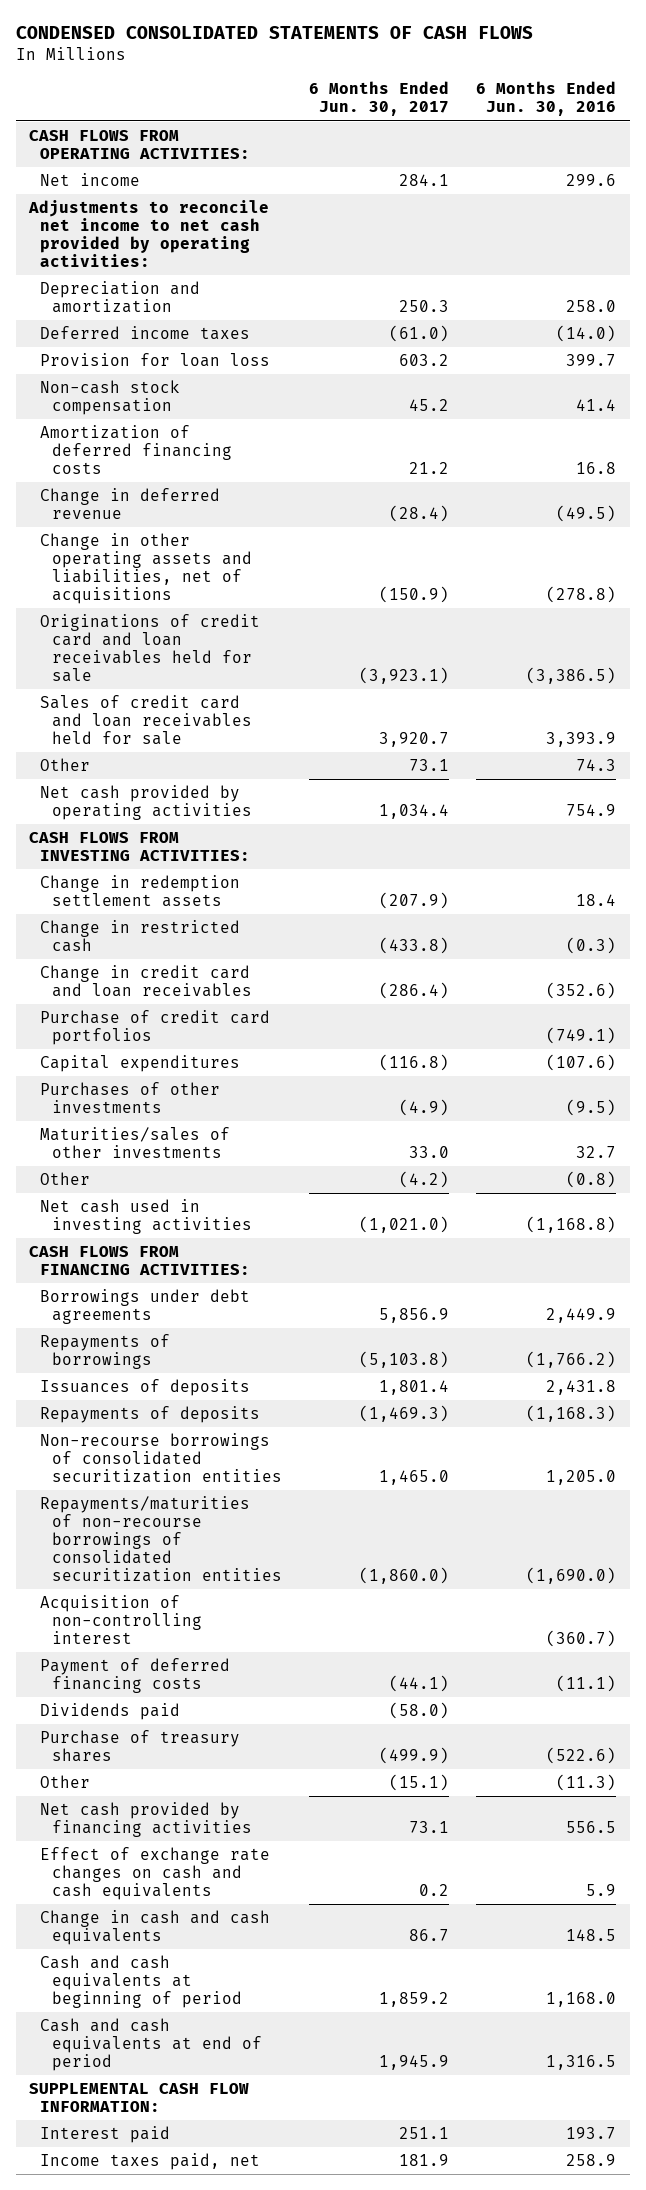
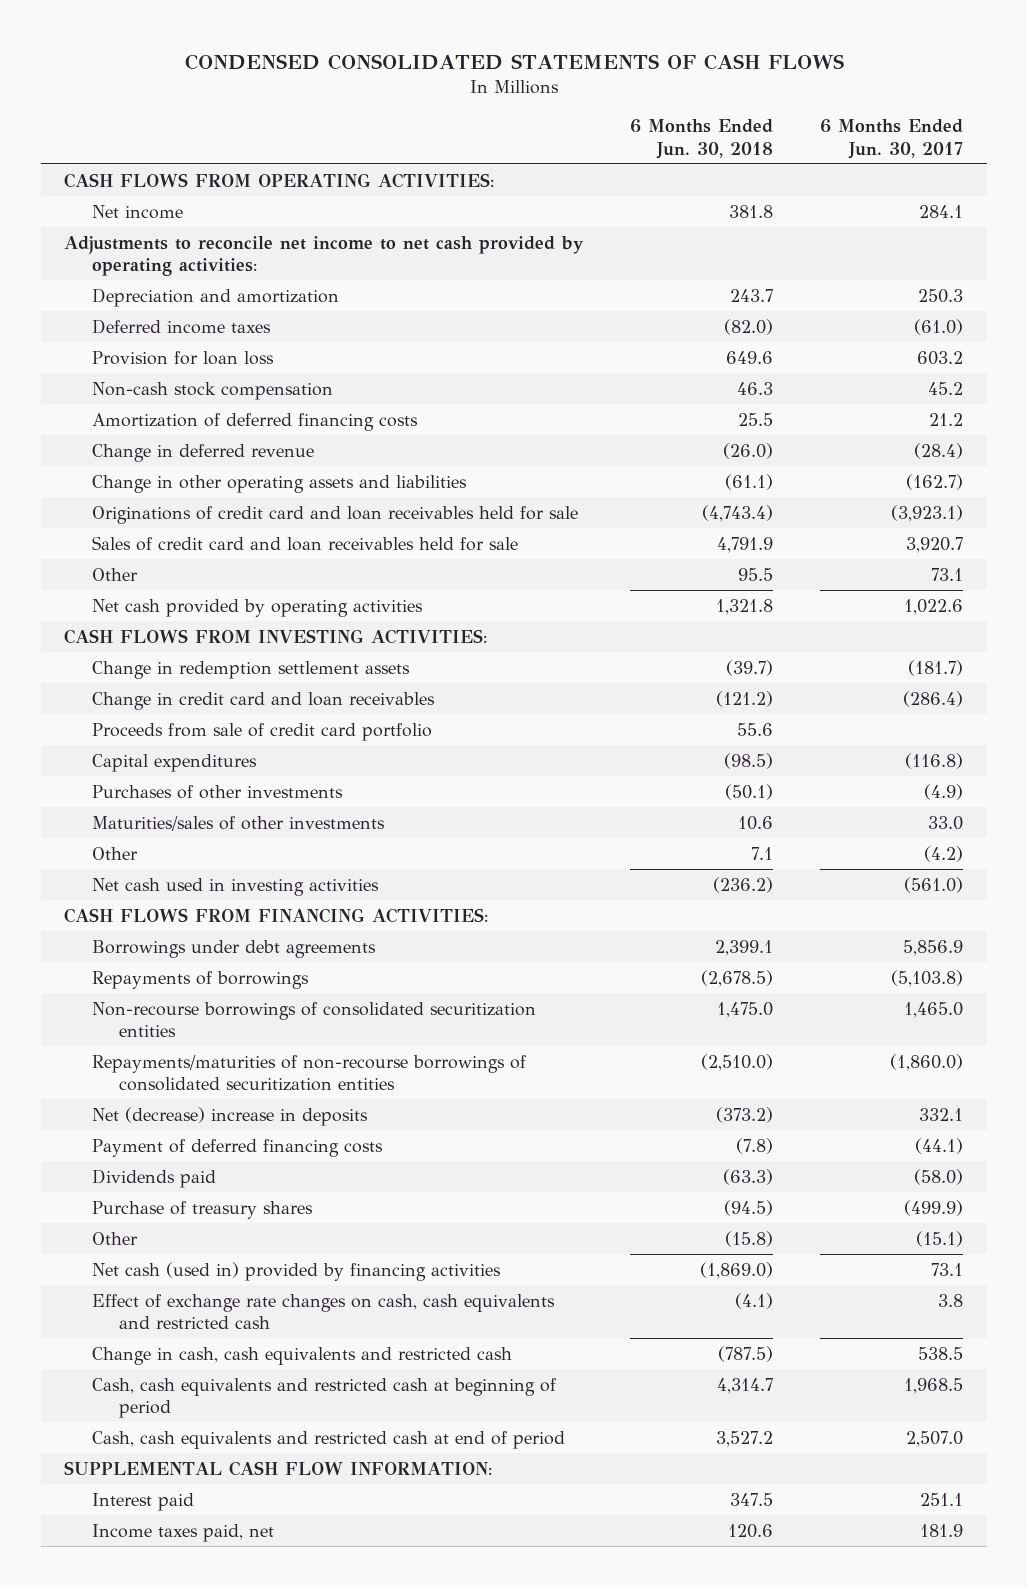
- | 6 Months Ended Jun. 30, 2017 | 6 Months Ended Jun. 30, 2016
+ | 6 Months Ended Jun. 30, 2018 | 6 Months Ended Jun. 30, 2017
- Change in other operating assets and liabilities, net of acquisitions | (150.9) | (278.8)
+ Change in other operating assets and liabilities | (61.1) | (162.7)
- Net cash provided by operating activities | 1,034.4 | 754.9
+ Net cash provided by operating activities | 1,321.8 | 1,022.6
- Change in redemption settlement assets | (207.9) | 18.4
- Change in restricted cash | (433.8) | (0.3)
+ Change in redemption settlement assets | (39.7) | (181.7)
- Purchase of credit card portfolios | | (749.1)
+ Proceeds from sale of credit card portfolio | 55.6 |
- Net cash used in investing activities | (1,021.0) | (1,168.8)
+ Net cash used in investing activities | (236.2) | (561.0)
- Issuances of deposits | 1,801.4 | 2,431.8
- Repayments of deposits | (1,469.3) | (1,168.3)
- Acquisition of non-controlling interest | | (360.7)
+ Net (decrease) increase in deposits | (373.2) | 332.1
- Net cash provided by financing activities | 73.1 | 556.5
- Effect of exchange rate changes on cash and cash equivalents | 0.2 | 5.9
- Change in cash and cash equivalents | 86.7 | 148.5
- Cash and cash equivalents at beginning of period | 1,859.2 | 1,168.0
- Cash and cash equivalents at end of period | 1,945.9 | 1,316.5
+ Net cash (used in) provided by financing activities | (1,869.0) | 73.1
+ Effect of exchange rate changes on cash, cash equivalents and restricted cash | (4.1) | 3.8
+ Change in cash, cash equivalents and restricted cash | (787.5) | 538.5
+ Cash, cash equivalents and restricted cash at beginning of period | 4,314.7 | 1,968.5
+ Cash, cash equivalents and restricted cash at end of period | 3,527.2 | 2,507.0

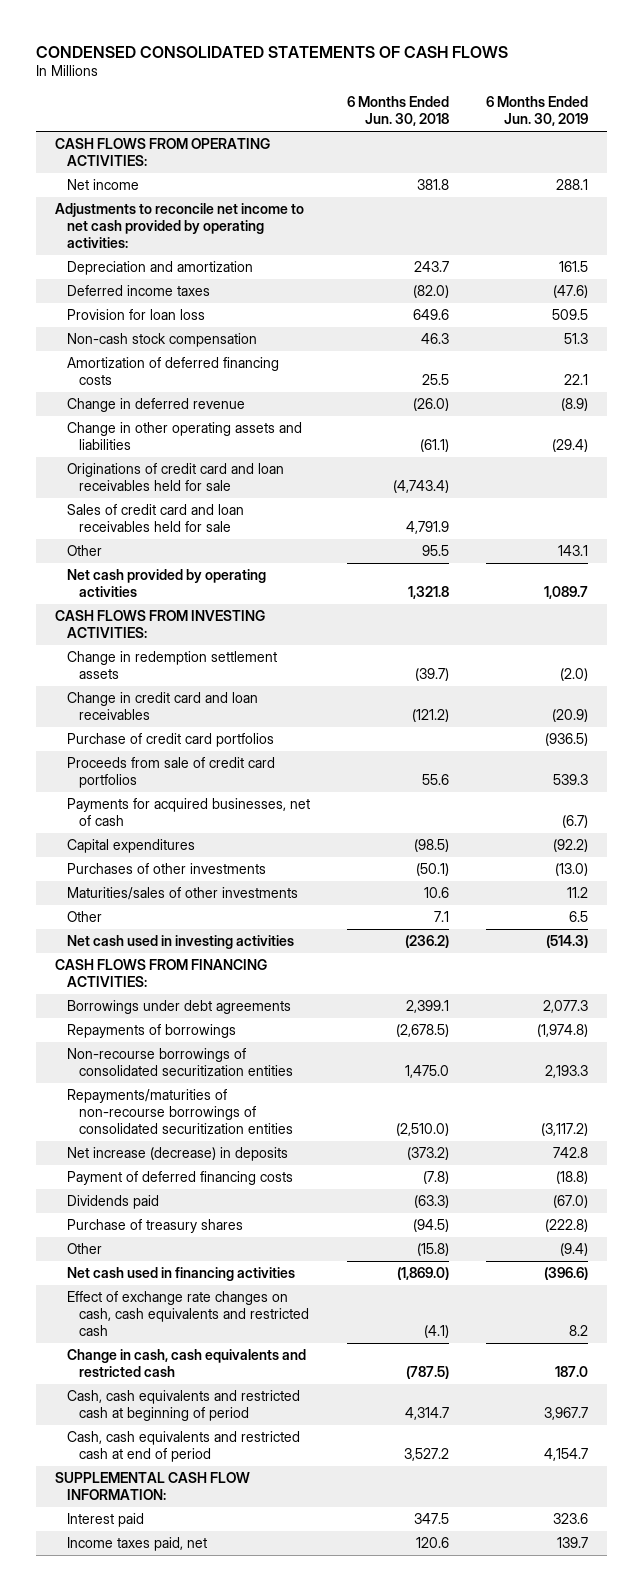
- | 6 Months Ended Jun. 30, 2018 | 6 Months Ended Jun. 30, 2017
+ | 6 Months Ended Jun. 30, 2018 | 6 Months Ended Jun. 30, 2019
- Proceeds from sale of credit card portfolio | 55.6 |
+ Purchase of credit card portfolios | | (936.5)
+ Proceeds from sale of credit card portfolios | 55.6 | 539.3
+ Payments for acquired businesses, net of cash | | (6.7)
- Net (decrease) increase in deposits | (373.2) | 332.1
+ Net increase (decrease) in deposits | (373.2) | 742.8
- Net cash (used in) provided by financing activities | (1,869.0) | 73.1
+ Net cash used in financing activities | (1,869.0) | (396.6)

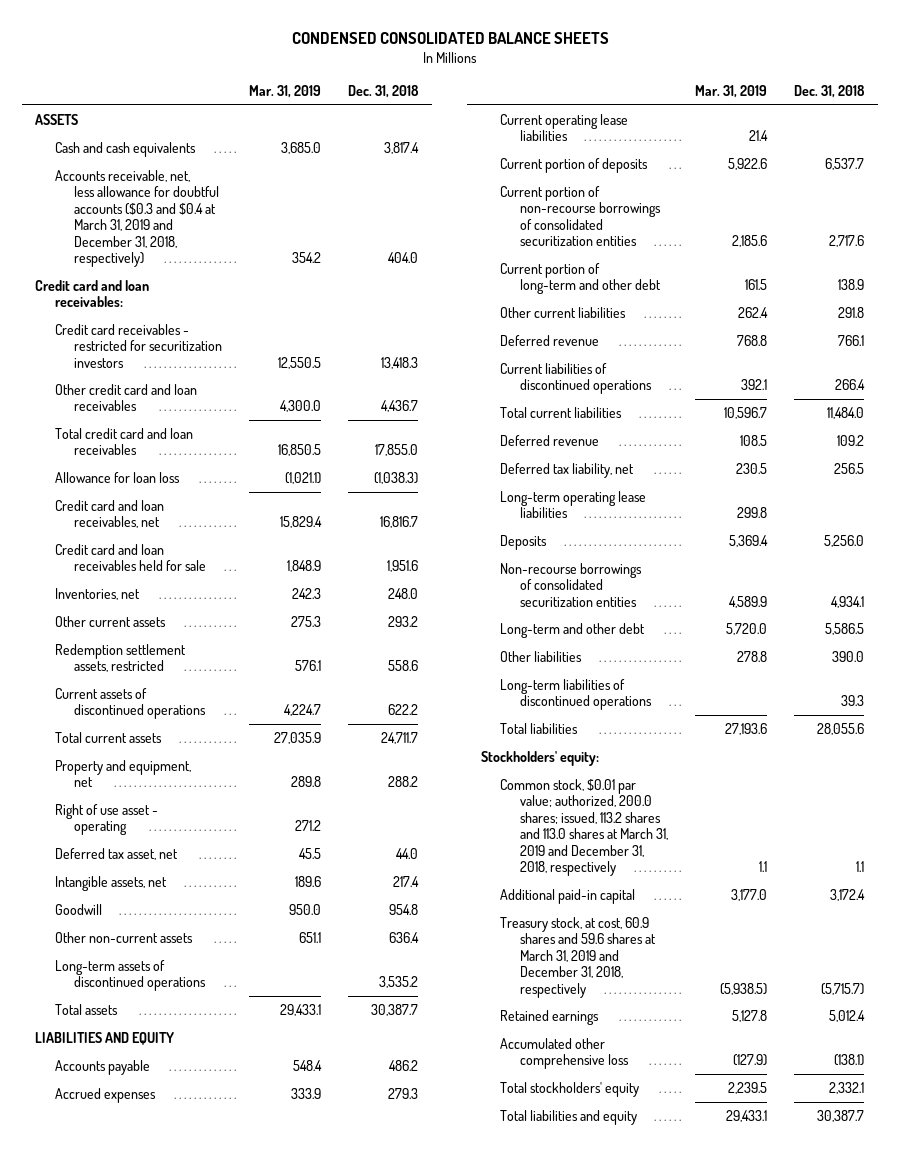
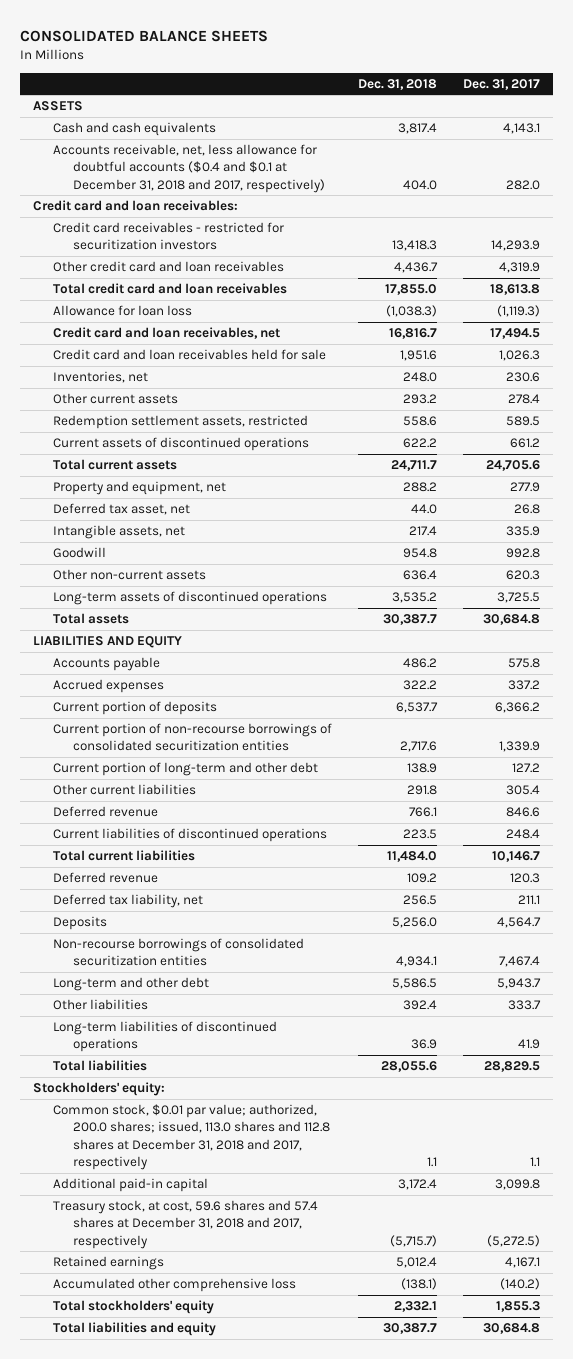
- CONDENSED CONSOLIDATED BALANCE SHEETS
+ CONSOLIDATED BALANCE SHEETS
- | Mar. 31, 2019 | Dec. 31, 2018
+ | Dec. 31, 2018 | Dec. 31, 2017
- Accounts receivable, net, less allowance for doubtful accounts ($0.3 and $0.4 at March 31, 2019 and December 31, 2018, respectively) | 354.2 | 404.0
+ Accounts receivable, net, less allowance for doubtful accounts ($0.4 and $0.1 at December 31, 2018 and 2017, respectively) | 404.0 | 282.0
- Right of use asset - operating | 271.2 |
- Accrued expenses | 333.9 | 279.3
- Current operating lease liabilities | 21.4 |
+ Accrued expenses | 322.2 | 337.2
- Current liabilities of discontinued operations | 392.1 | 266.4
+ Current liabilities of discontinued operations | 223.5 | 248.4
- Long-term operating lease liabilities | 299.8 |
- Other liabilities | 278.8 | 390.0
- Long-term liabilities of discontinued operations | | 39.3
+ Other liabilities | 392.4 | 333.7
+ Long-term liabilities of discontinued operations | 36.9 | 41.9
- Common stock, $0.01 par value; authorized, 200.0 shares; issued, 113.2 shares and 113.0 shares at March 31, 2019 and December 31, 2018, respectively | 1.1 | 1.1
+ Common stock, $0.01 par value; authorized, 200.0 shares; issued, 113.0 shares and 112.8 shares at December 31, 2018 and 2017, respectively | 1.1 | 1.1
- Treasury stock, at cost, 60.9 shares and 59.6 shares at March 31, 2019 and December 31, 2018, respectively | (5,938.5) | (5,715.7)
+ Treasury stock, at cost, 59.6 shares and 57.4 shares at December 31, 2018 and 2017, respectively | (5,715.7) | (5,272.5)

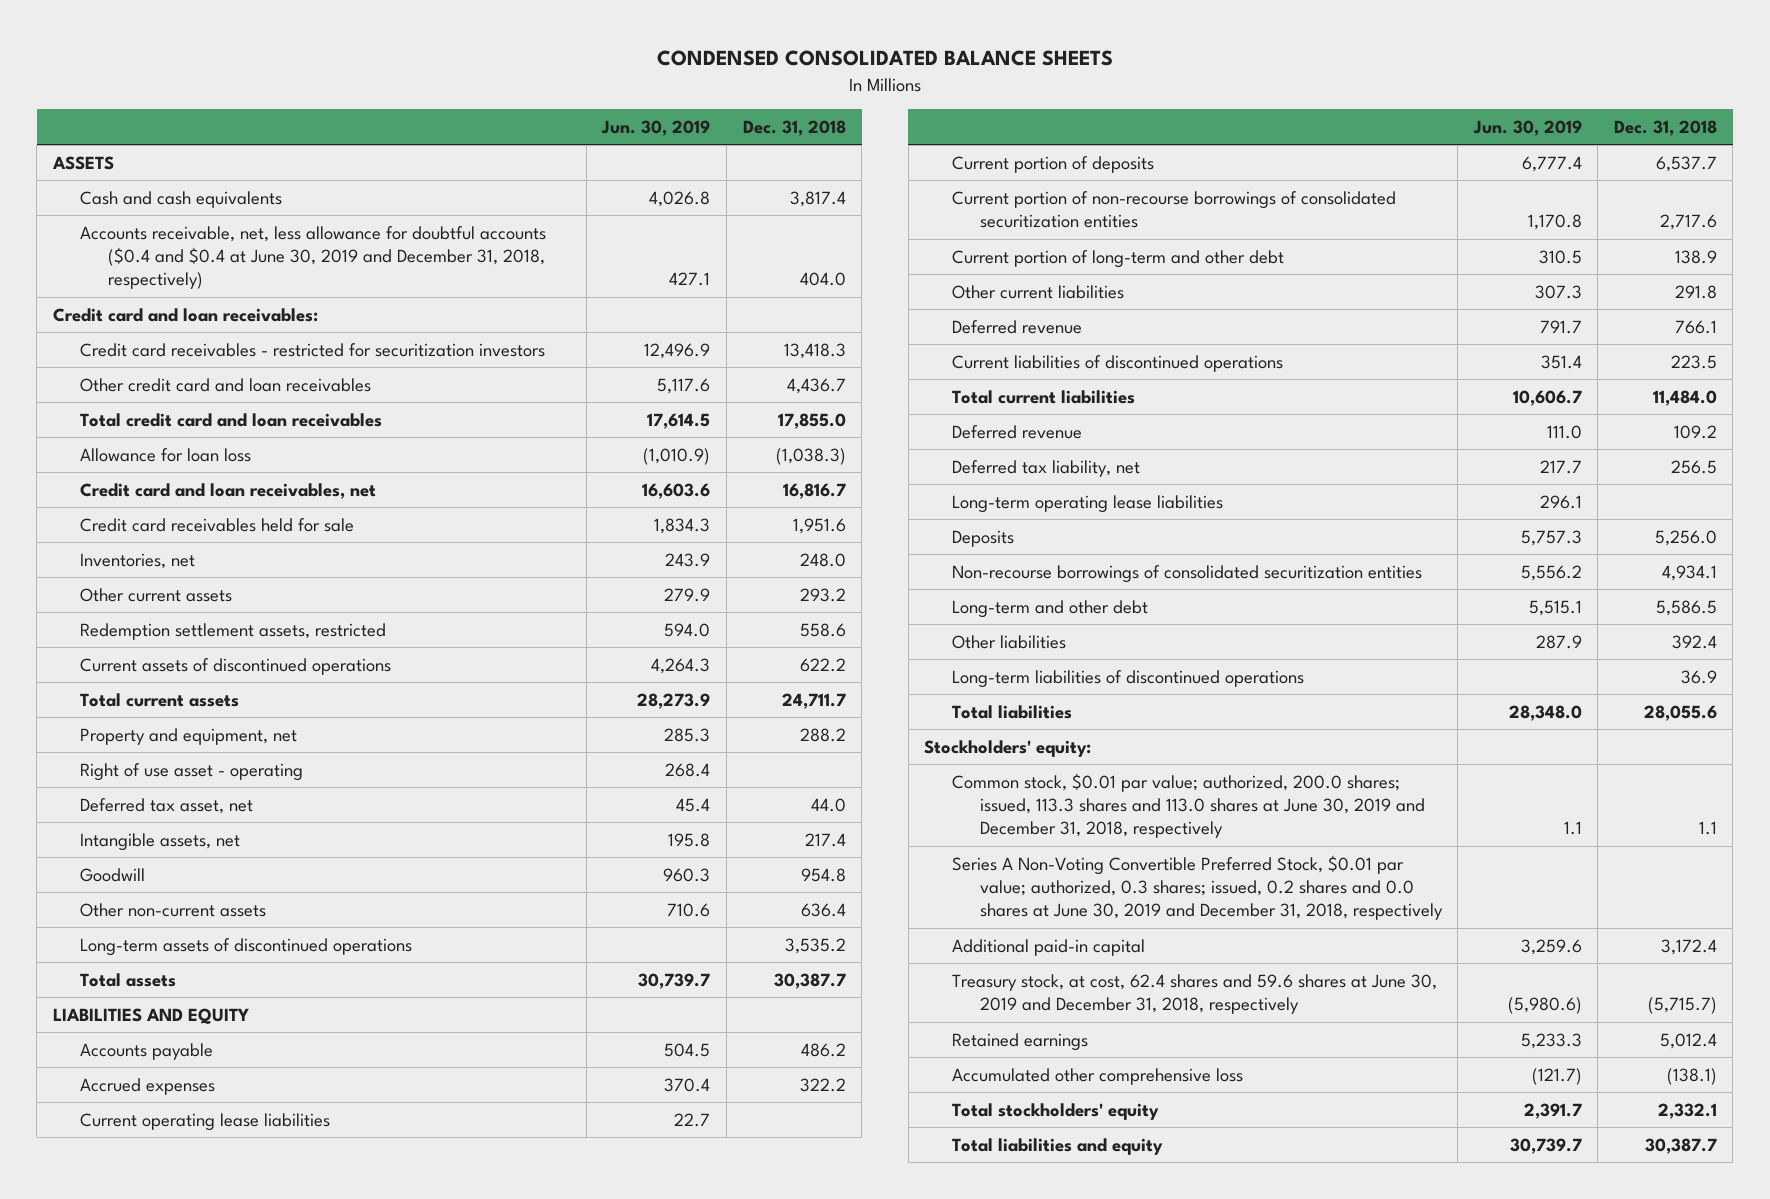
- CONSOLIDATED BALANCE SHEETS
+ CONDENSED CONSOLIDATED BALANCE SHEETS
- | Dec. 31, 2018 | Dec. 31, 2017
+ | Jun. 30, 2019 | Dec. 31, 2018
- Accounts receivable, net, less allowance for doubtful accounts ($0.4 and $0.1 at December 31, 2018 and 2017, respectively) | 404.0 | 282.0
+ Accounts receivable, net, less allowance for doubtful accounts ($0.4 and $0.4 at June 30, 2019 and December 31, 2018, respectively) | 427.1 | 404.0
- Credit card and loan receivables held for sale | 1,951.6 | 1,026.3
+ Credit card receivables held for sale | 1,834.3 | 1,951.6
+ Right of use asset - operating | 268.4 |
+ Current operating lease liabilities | 22.7 |
+ Long-term operating lease liabilities | 296.1 |
- Common stock, $0.01 par value; authorized, 200.0 shares; issued, 113.0 shares and 112.8 shares at December 31, 2018 and 2017, respectively | 1.1 | 1.1
+ Common stock, $0.01 par value; authorized, 200.0 shares; issued, 113.3 shares and 113.0 shares at June 30, 2019 and December 31, 2018, respectively | 1.1 | 1.1
+ Series A Non-Voting Convertible Preferred Stock, $0.01 par value; authorized, 0.3 shares; issued, 0.2 shares and 0.0 shares at June 30, 2019 and December 31, 2018, respectively
- Treasury stock, at cost, 59.6 shares and 57.4 shares at December 31, 2018 and 2017, respectively | (5,715.7) | (5,272.5)
+ Treasury stock, at cost, 62.4 shares and 59.6 shares at June 30, 2019 and December 31, 2018, respectively | (5,980.6) | (5,715.7)

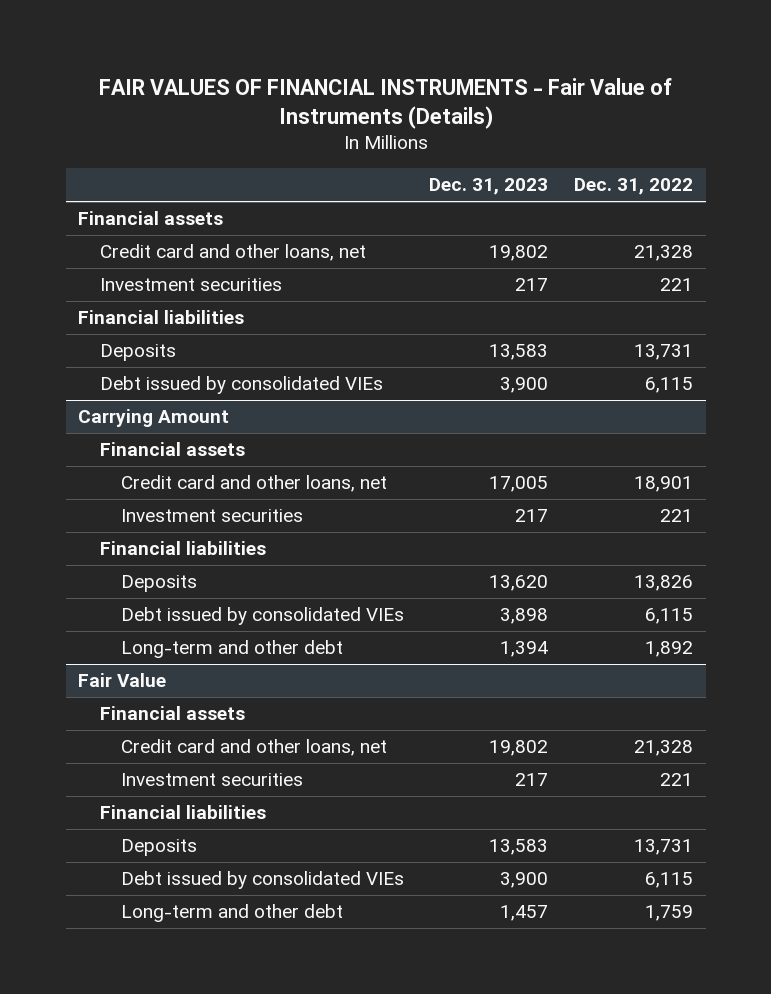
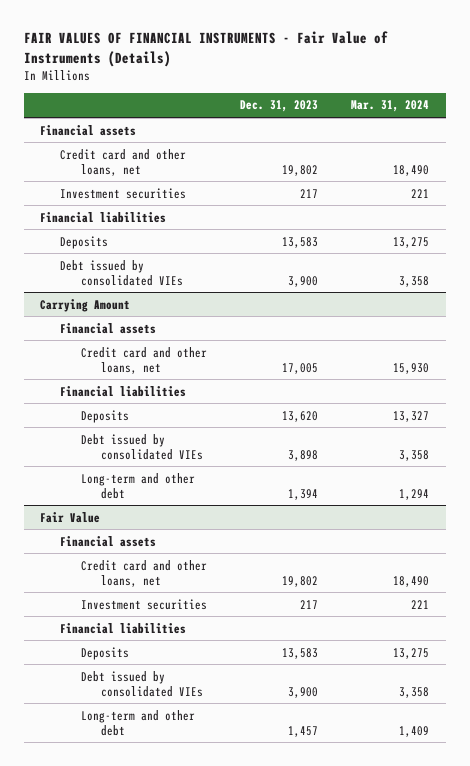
- | Dec. 31, 2023 | Dec. 31, 2022
+ | Dec. 31, 2023 | Mar. 31, 2024
@ Carrying Amount
- Investment securities | 217 | 221

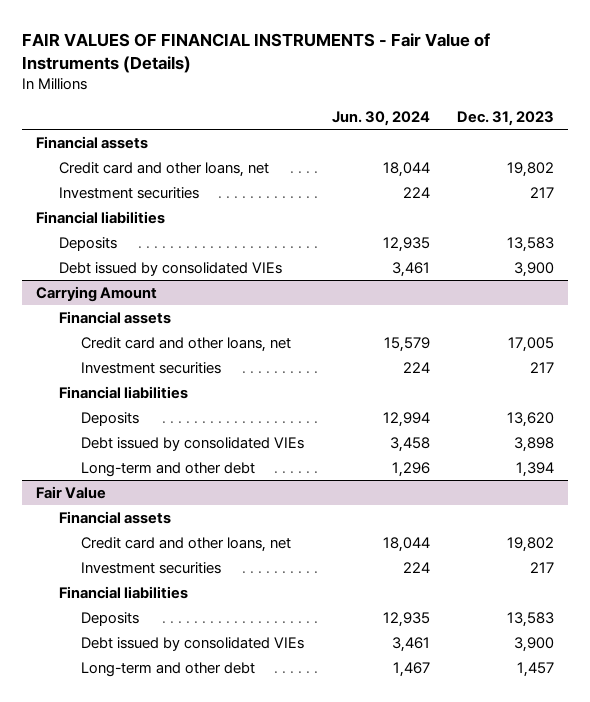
- | Dec. 31, 2023 | Mar. 31, 2024
+ | Jun. 30, 2024 | Dec. 31, 2023
@ Carrying Amount
+ Investment securities | 224 | 217

